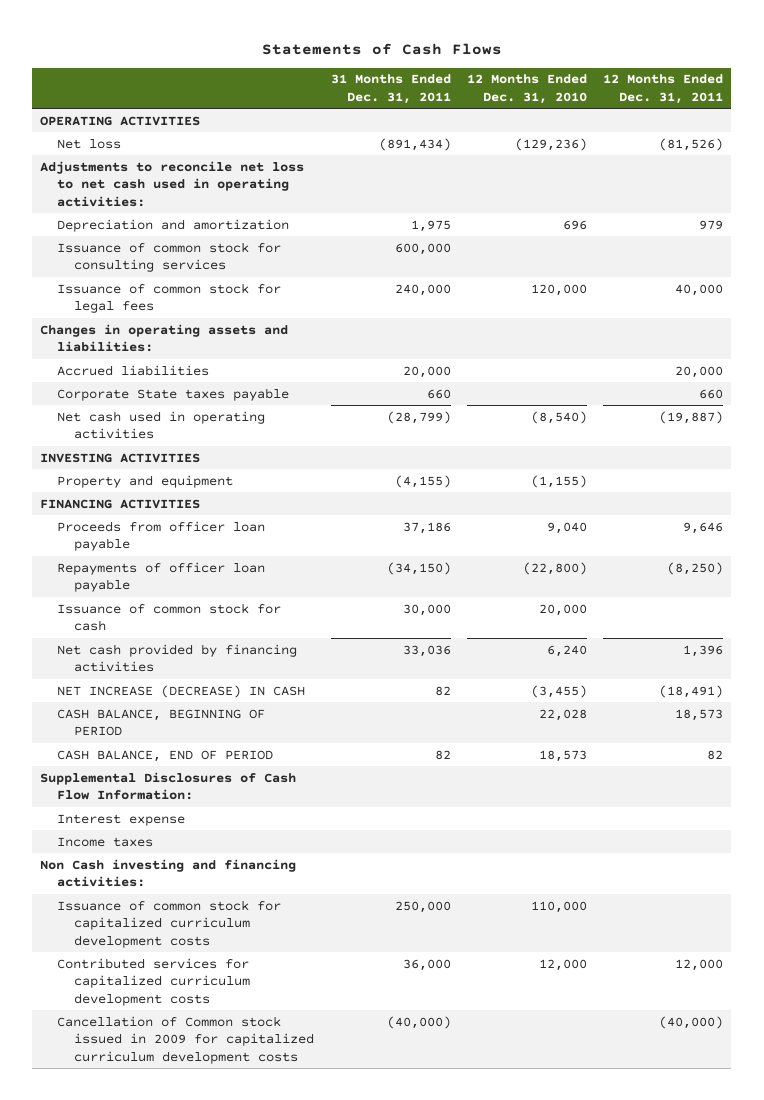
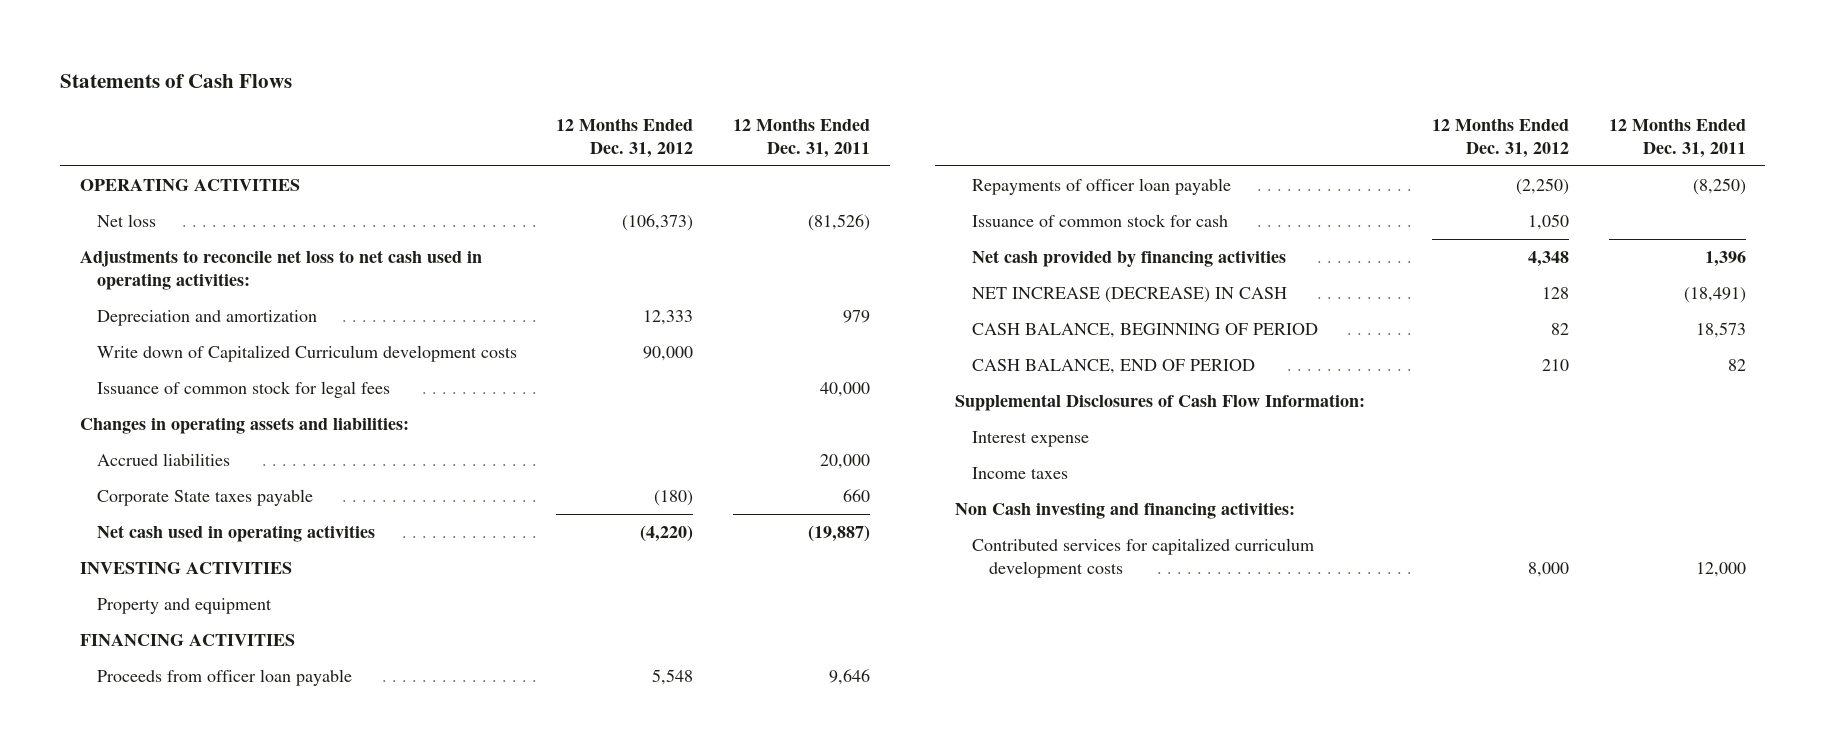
- | 31 Months Ended Dec. 31, 2011 | 12 Months Ended Dec. 31, 2010 | 12 Months Ended Dec. 31, 2011
+ | 12 Months Ended Dec. 31, 2012 | 12 Months Ended Dec. 31, 2011
- Issuance of common stock for consulting services | 600,000 | |
+ Write down of Capitalized Curriculum development costs | 90,000 |
- Issuance of common stock for capitalized curriculum development costs | 250,000 | 110,000 |
- Cancellation of Common stock issued in 2009 for capitalized curriculum development costs | (40,000) | | (40,000)

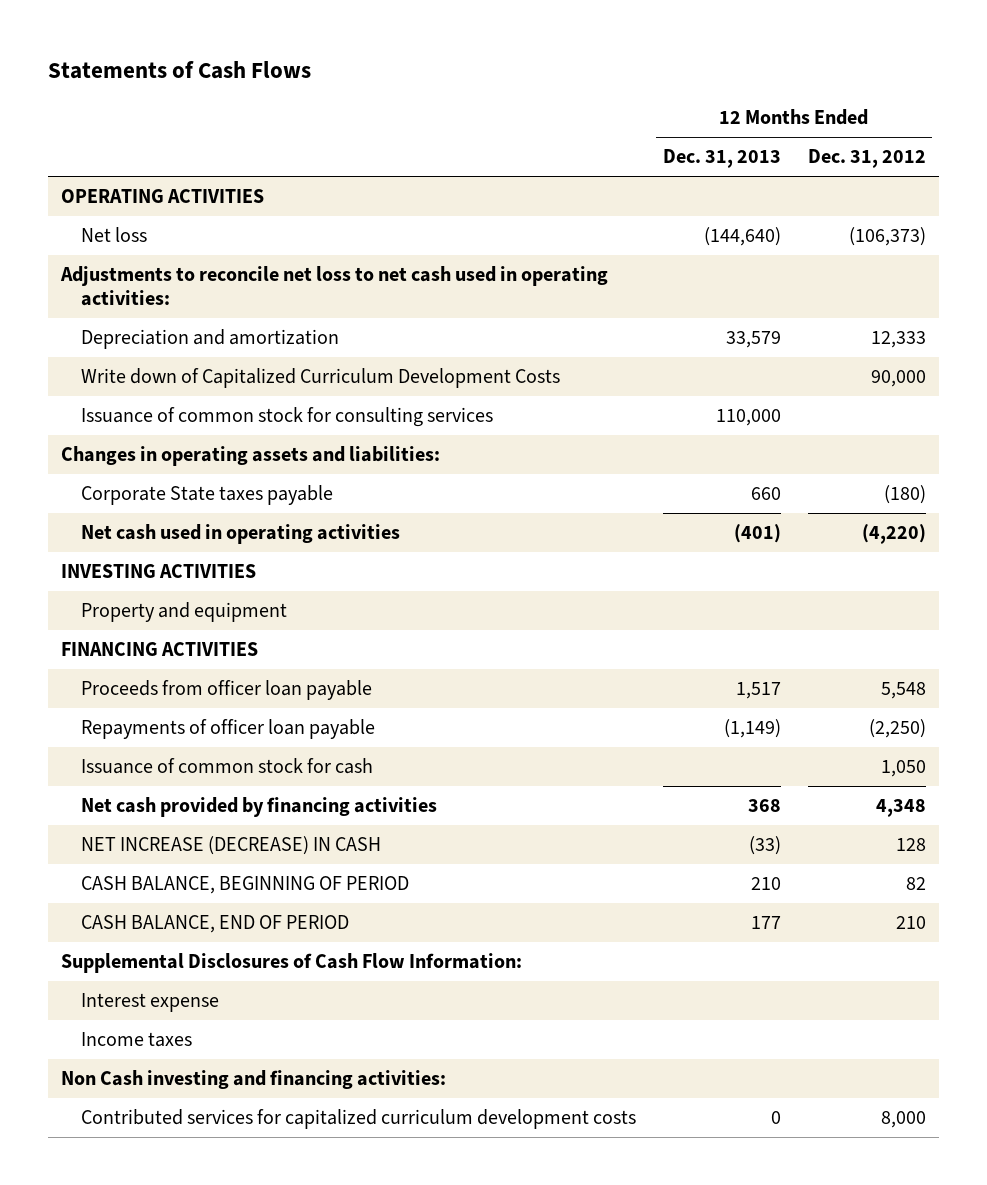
- | 12 Months Ended Dec. 31, 2012 | 12 Months Ended Dec. 31, 2011
+ | 12 Months Ended Dec. 31, 2013 | 12 Months Ended Dec. 31, 2012
- Write down of Capitalized Curriculum development costs | 90,000 |
- Issuance of common stock for legal fees | | 40,000
+ Write down of Capitalized Curriculum Development Costs | | 90,000
+ Issuance of common stock for consulting services | 110,000 |
- Accrued liabilities | | 20,000

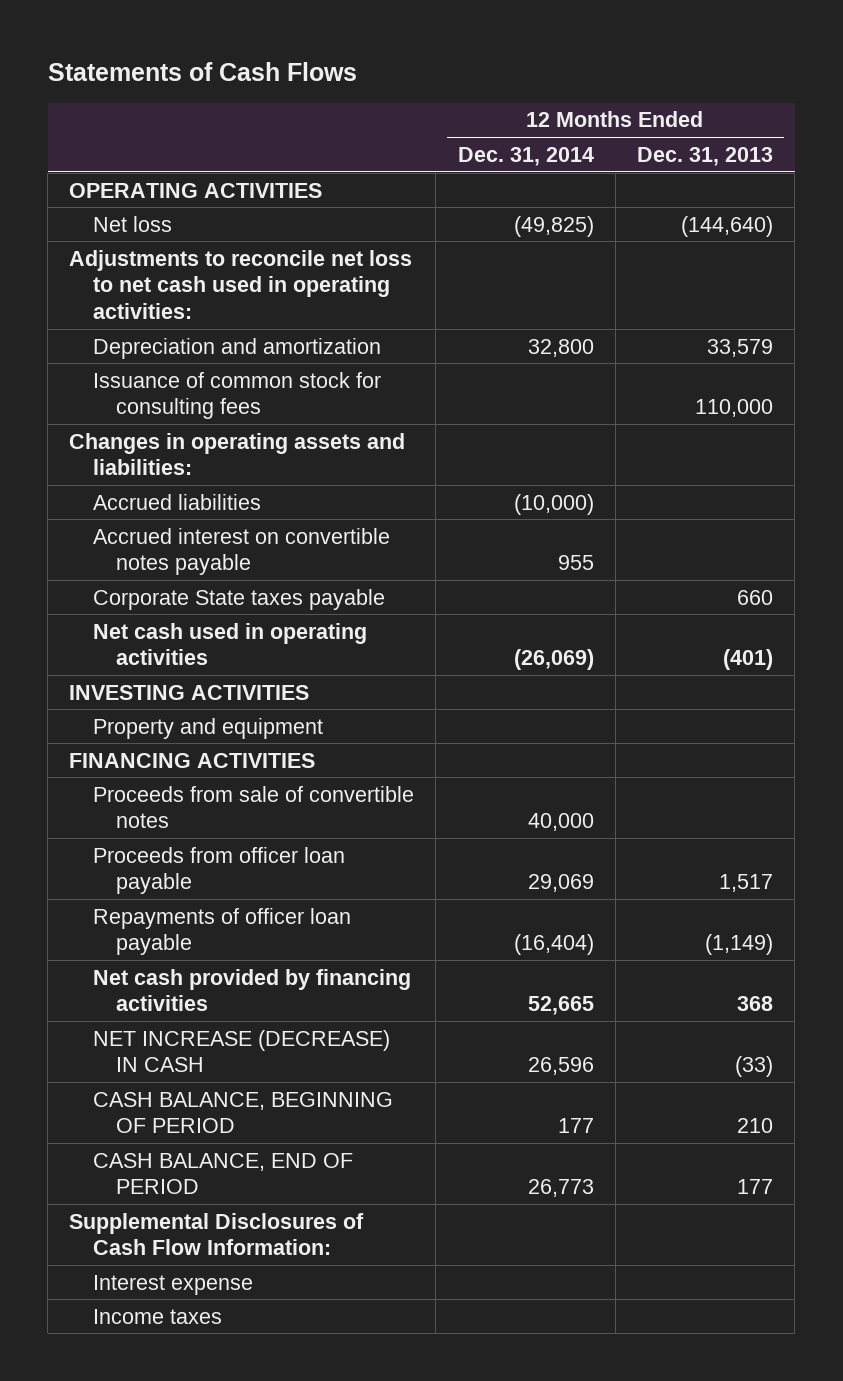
- | 12 Months Ended Dec. 31, 2013 | 12 Months Ended Dec. 31, 2012
+ | 12 Months Ended Dec. 31, 2014 | 12 Months Ended Dec. 31, 2013
- Write down of Capitalized Curriculum Development Costs | | 90,000
- Issuance of common stock for consulting services | 110,000 |
+ Issuance of common stock for consulting fees | | 110,000
+ Accrued liabilities | (10,000) |
+ Accrued interest on convertible notes payable | 955 |
+ Proceeds from sale of convertible notes | 40,000 |
- Issuance of common stock for cash | | 1,050
- Non Cash investing and financing activities:
- Contributed services for capitalized curriculum development costs | 0 | 8,000

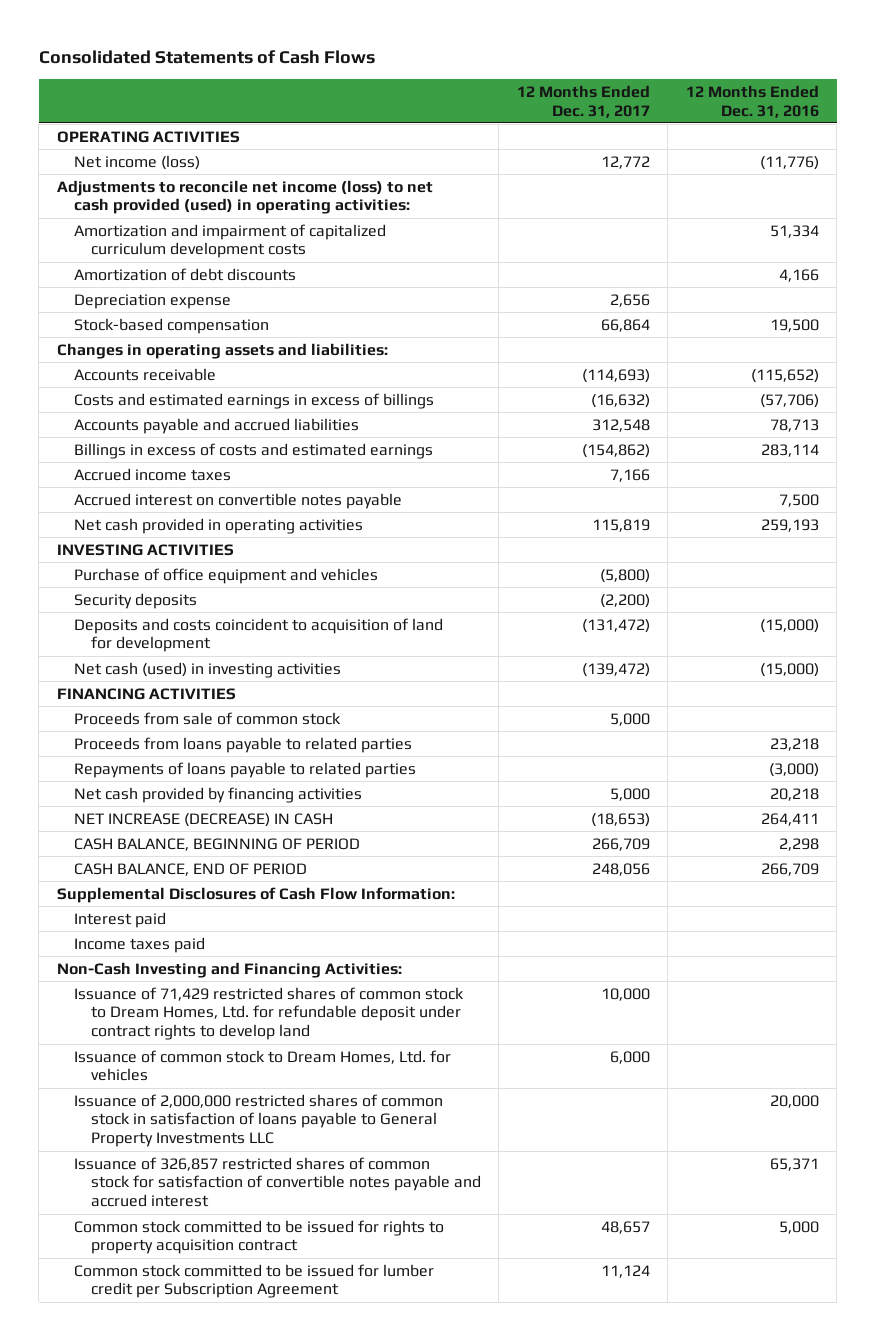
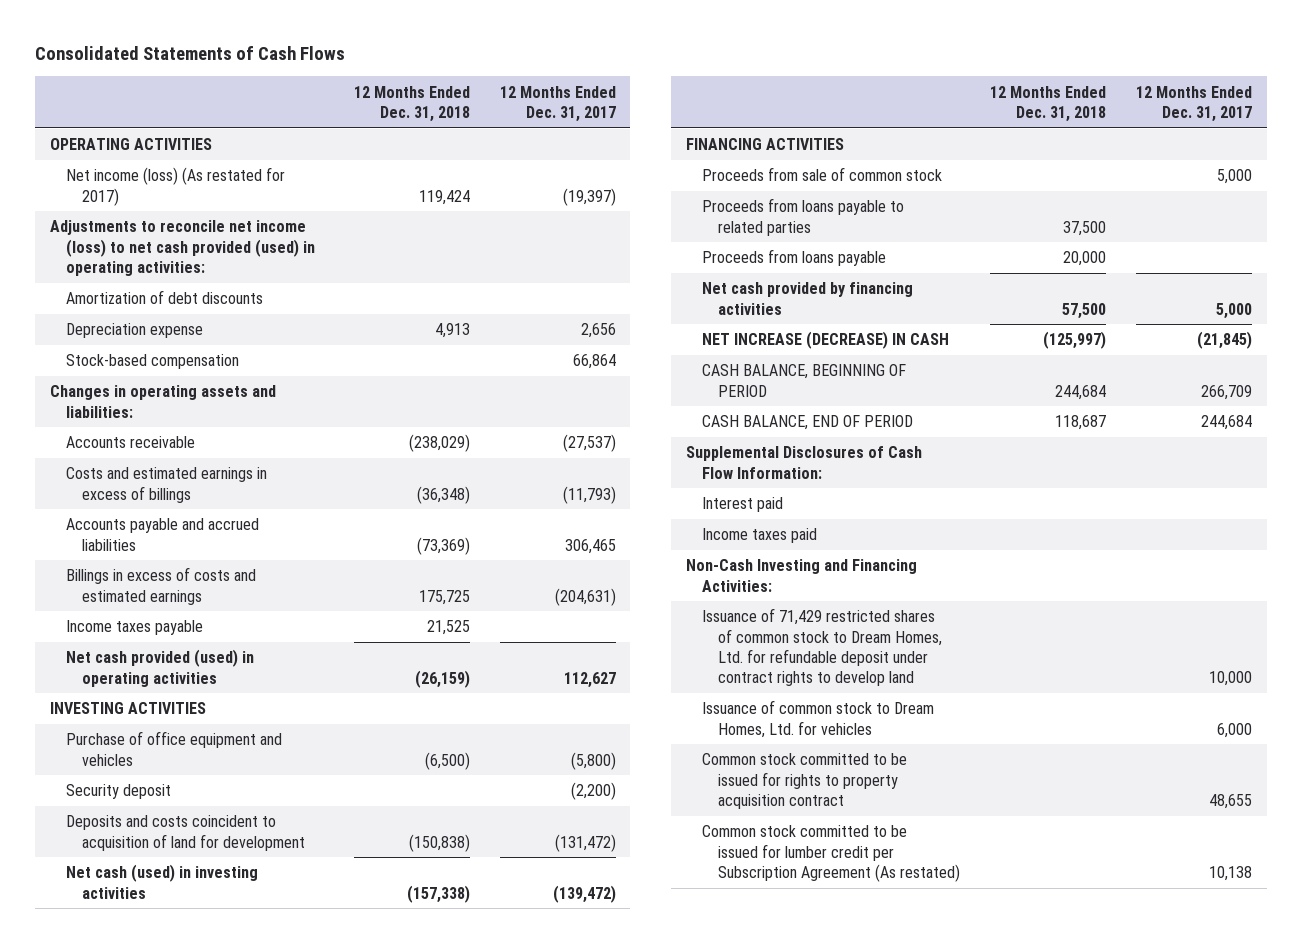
- | 12 Months Ended Dec. 31, 2017 | 12 Months Ended Dec. 31, 2016
+ | 12 Months Ended Dec. 31, 2018 | 12 Months Ended Dec. 31, 2017
- Net income (loss) | 12,772 | (11,776)
+ Net income (loss) (As restated for 2017) | 119,424 | (19,397)
- Amortization and impairment of capitalized curriculum development costs | | 51,334
- Accounts receivable | (114,693) | (115,652)
- Costs and estimated earnings in excess of billings | (16,632) | (57,706)
- Accounts payable and accrued liabilities | 312,548 | 78,713
- Billings in excess of costs and estimated earnings | (154,862) | 283,114
- Accrued income taxes | 7,166 |
- Accrued interest on convertible notes payable | | 7,500
- Net cash provided in operating activities | 115,819 | 259,193
+ Accounts receivable | (238,029) | (27,537)
+ Costs and estimated earnings in excess of billings | (36,348) | (11,793)
+ Accounts payable and accrued liabilities | (73,369) | 306,465
+ Billings in excess of costs and estimated earnings | 175,725 | (204,631)
+ Income taxes payable | 21,525 |
+ Net cash provided (used) in operating activities | (26,159) | 112,627
- Security deposits | (2,200) |
+ Security deposit | | (2,200)
- Repayments of loans payable to related parties | | (3,000)
+ Proceeds from loans payable | 20,000 |
- NET INCREASE (DECREASE) IN CASH | (18,653) | 264,411
+ NET INCREASE (DECREASE) IN CASH | (125,997) | (21,845)
- CASH BALANCE, END OF PERIOD | 248,056 | 266,709
+ CASH BALANCE, END OF PERIOD | 118,687 | 244,684
- Issuance of 2,000,000 restricted shares of common stock in satisfaction of loans payable to General Property Investments LLC | | 20,000
- Issuance of 326,857 restricted shares of common stock for satisfaction of convertible notes payable and accrued interest | | 65,371
- Common stock committed to be issued for rights to property acquisition contract | 48,657 | 5,000
- Common stock committed to be issued for lumber credit per Subscription Agreement | 11,124 |
+ Common stock committed to be issued for rights to property acquisition contract | | 48,655
+ Common stock committed to be issued for lumber credit per Subscription Agreement (As restated) | | 10,138

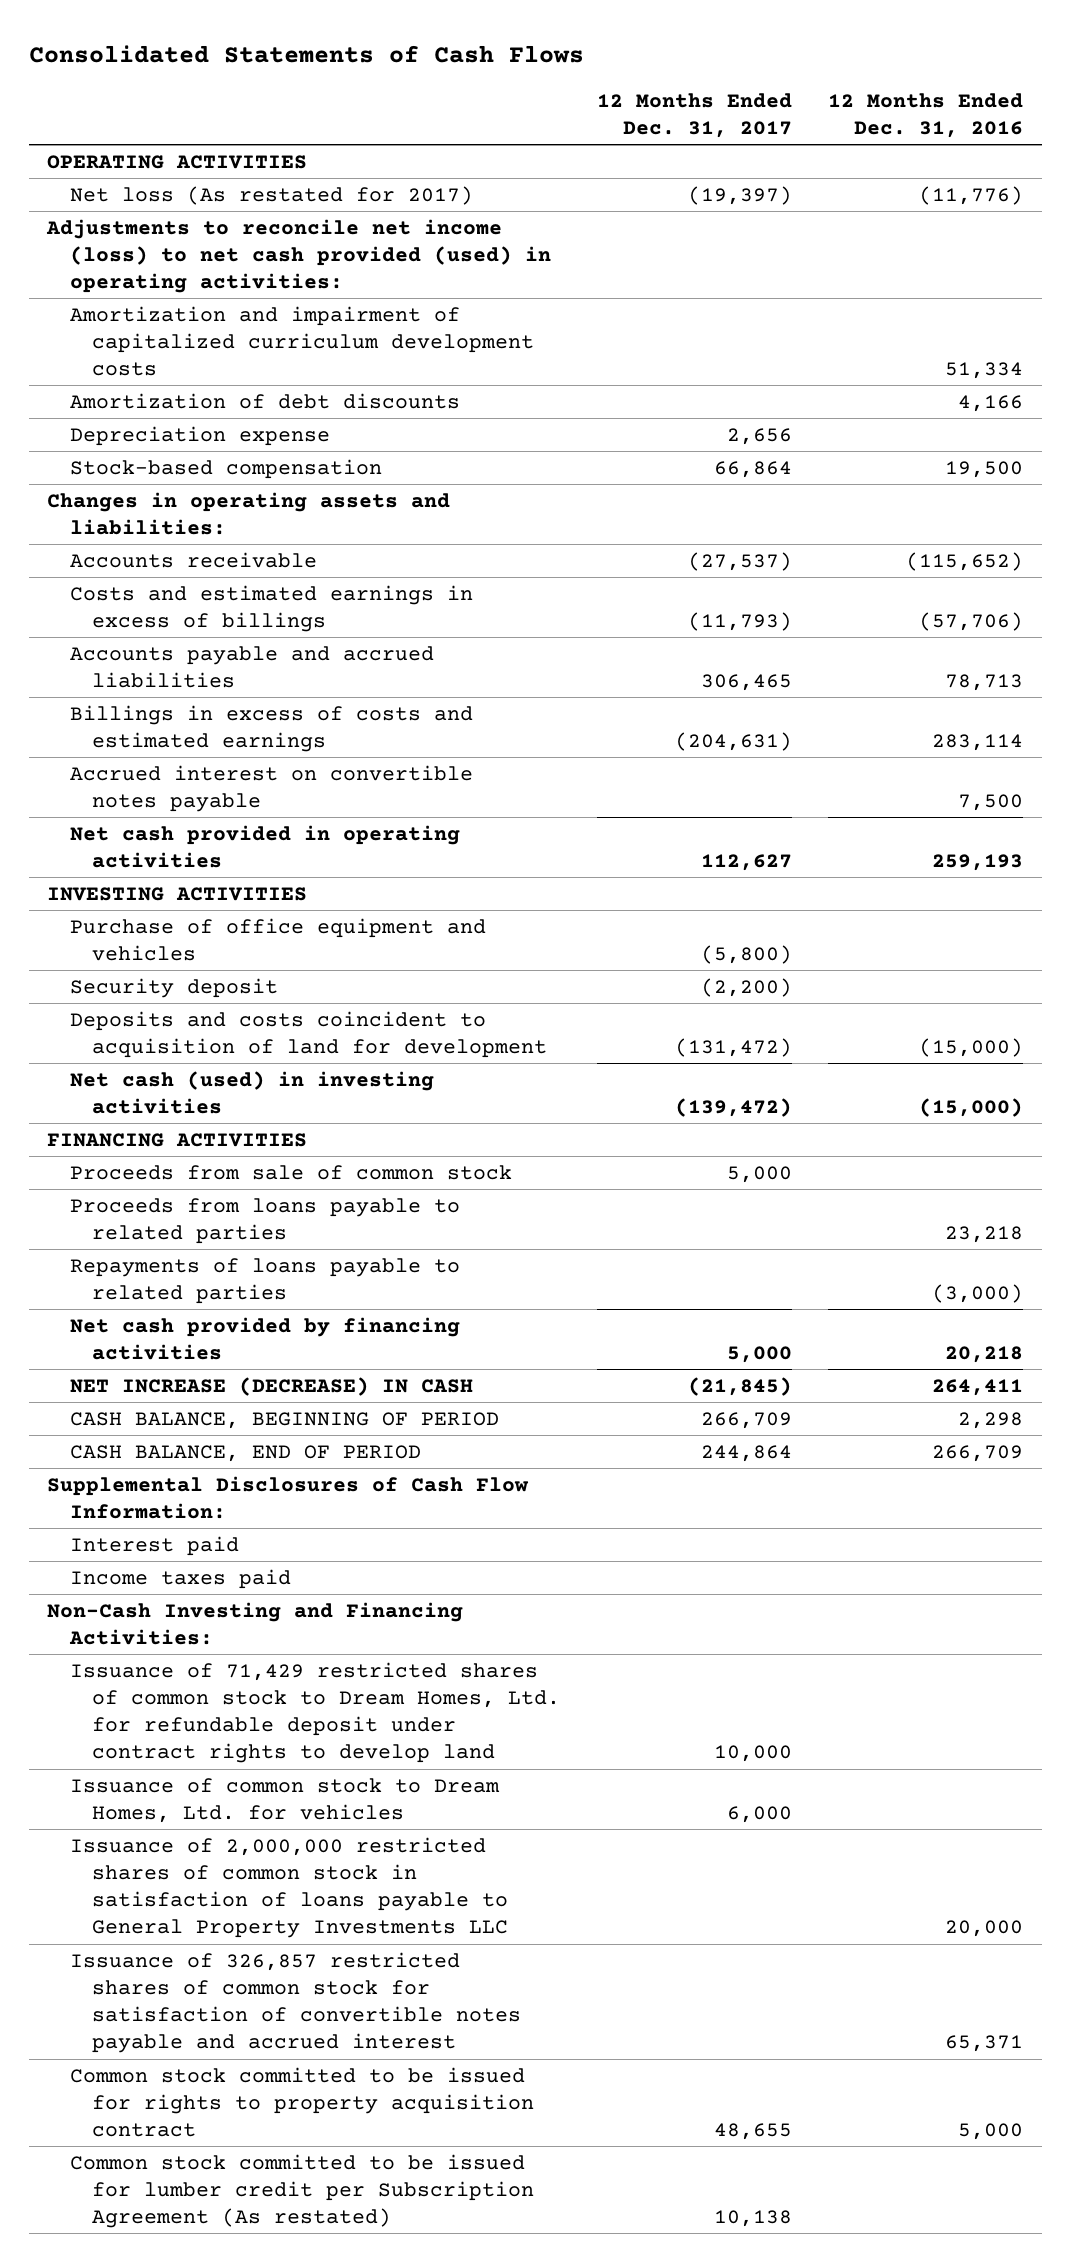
- | 12 Months Ended Dec. 31, 2018 | 12 Months Ended Dec. 31, 2017
+ | 12 Months Ended Dec. 31, 2017 | 12 Months Ended Dec. 31, 2016
- Net income (loss) (As restated for 2017) | 119,424 | (19,397)
+ Net loss (As restated for 2017) | (19,397) | (11,776)
+ Amortization and impairment of capitalized curriculum development costs | | 51,334
- Income taxes payable | 21,525 |
- Net cash provided (used) in operating activities | (26,159) | 112,627
+ Accrued interest on convertible notes payable | | 7,500
+ Net cash provided in operating activities | 112,627 | 259,193
- Proceeds from loans payable | 20,000 |
+ Repayments of loans payable to related parties | | (3,000)
- CASH BALANCE, END OF PERIOD | 118,687 | 244,684
+ CASH BALANCE, END OF PERIOD | 244,864 | 266,709
+ Issuance of 2,000,000 restricted shares of common stock in satisfaction of loans payable to General Property Investments LLC | | 20,000
+ Issuance of 326,857 restricted shares of common stock for satisfaction of convertible notes payable and accrued interest | | 65,371

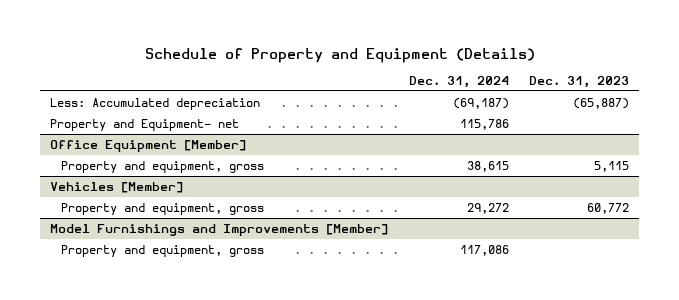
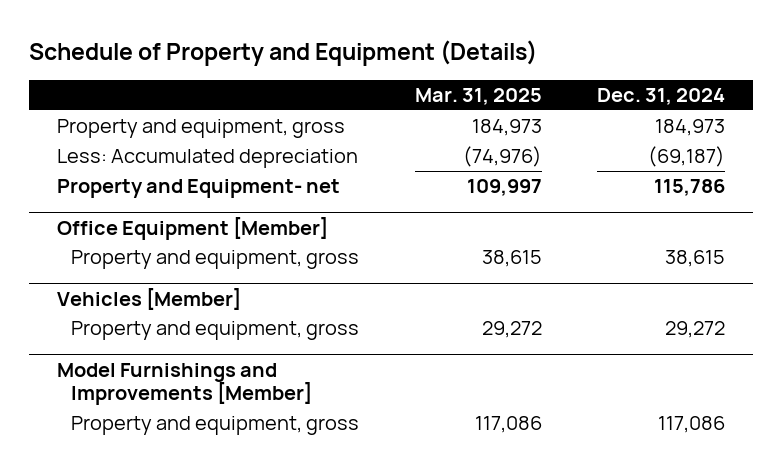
- | Dec. 31, 2024 | Dec. 31, 2023
+ | Mar. 31, 2025 | Dec. 31, 2024
+ Property and equipment, gross | 184,973 | 184,973

